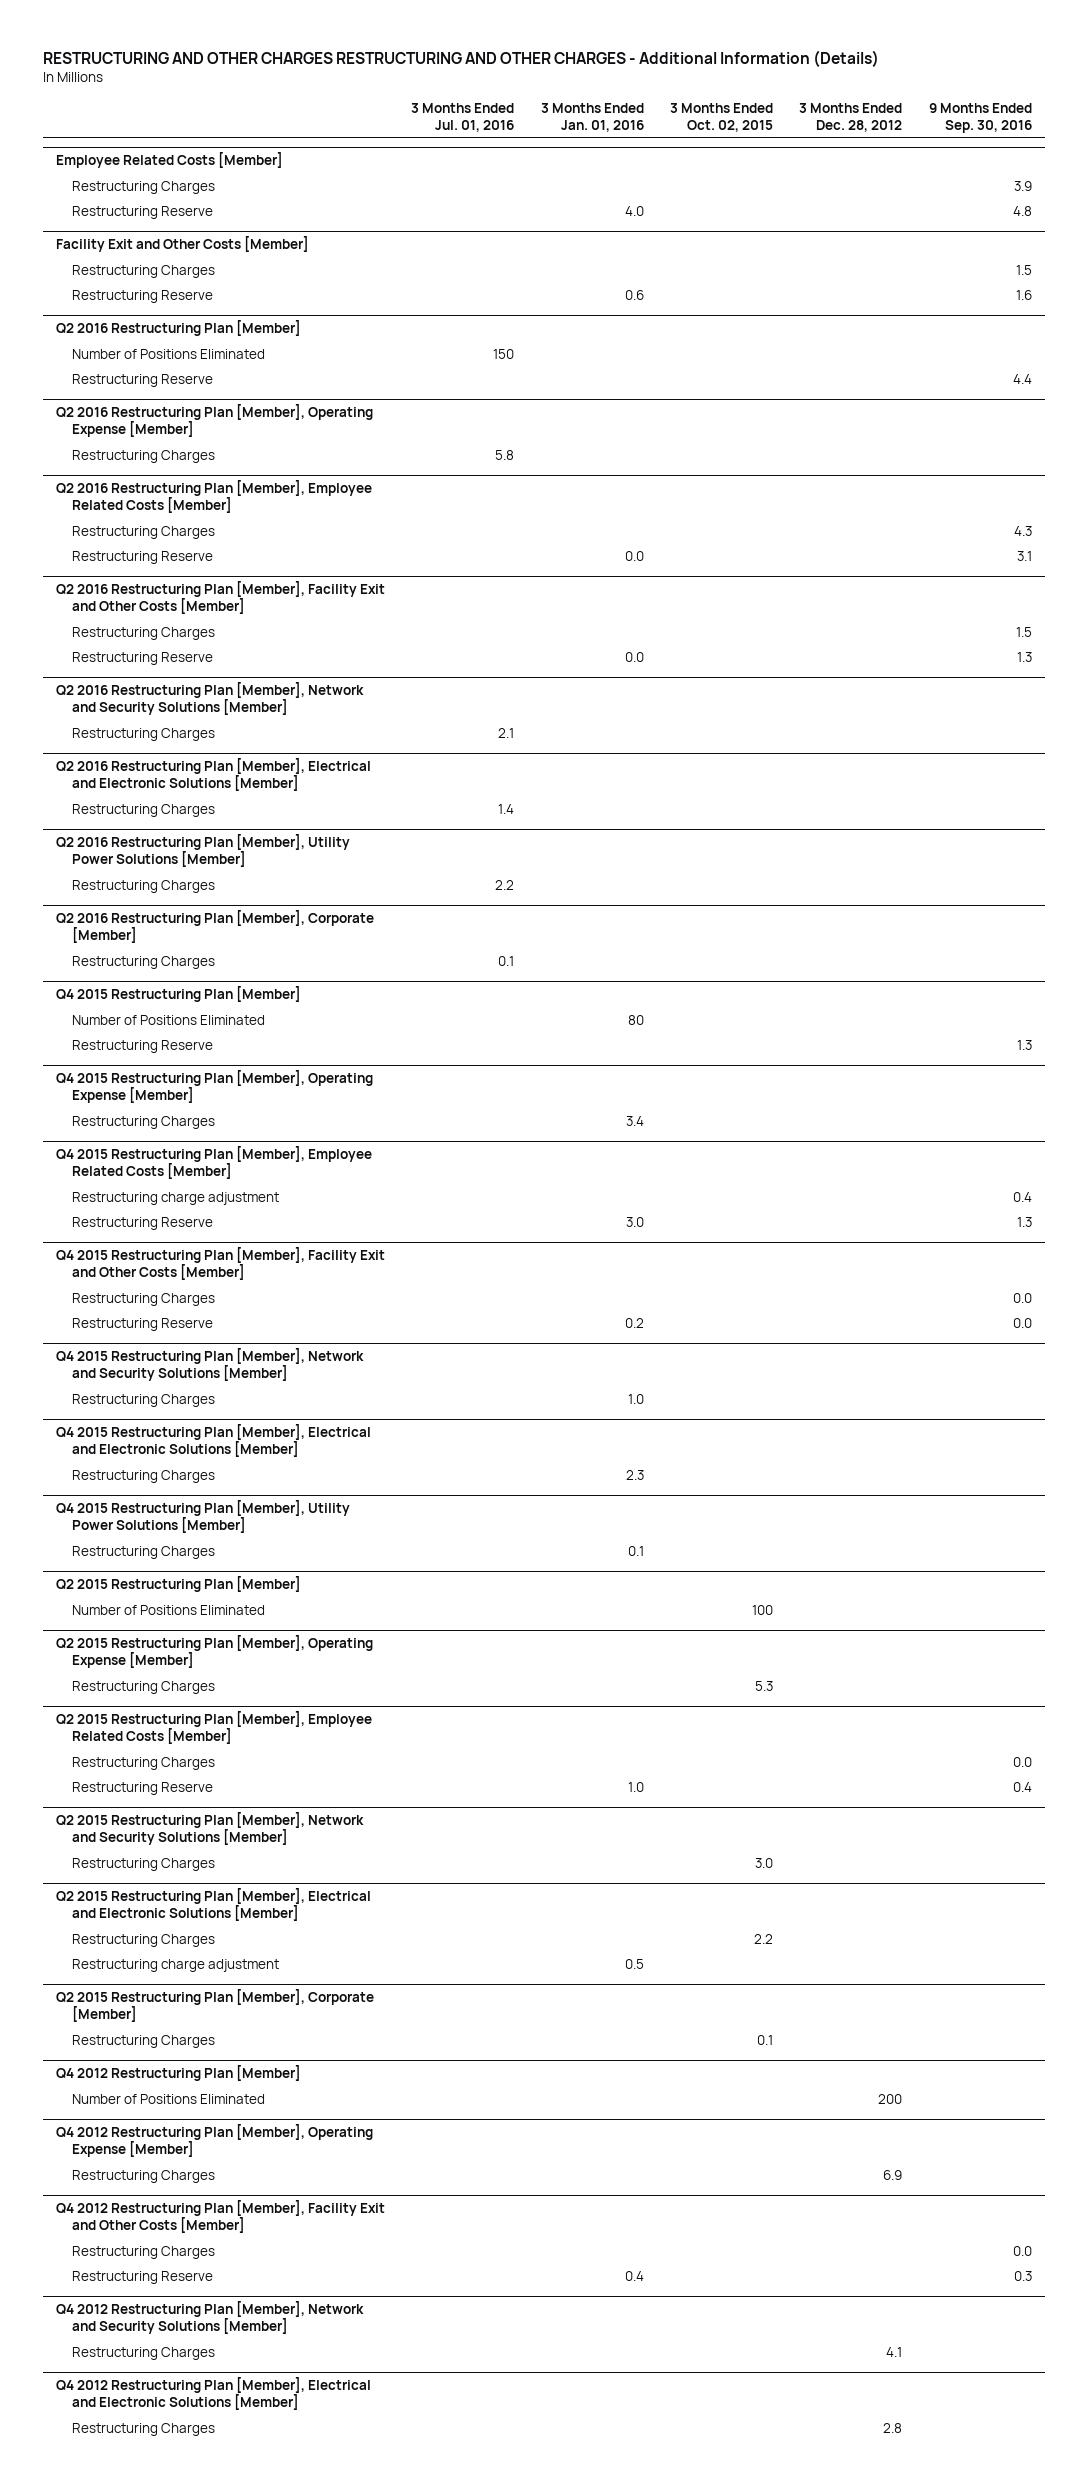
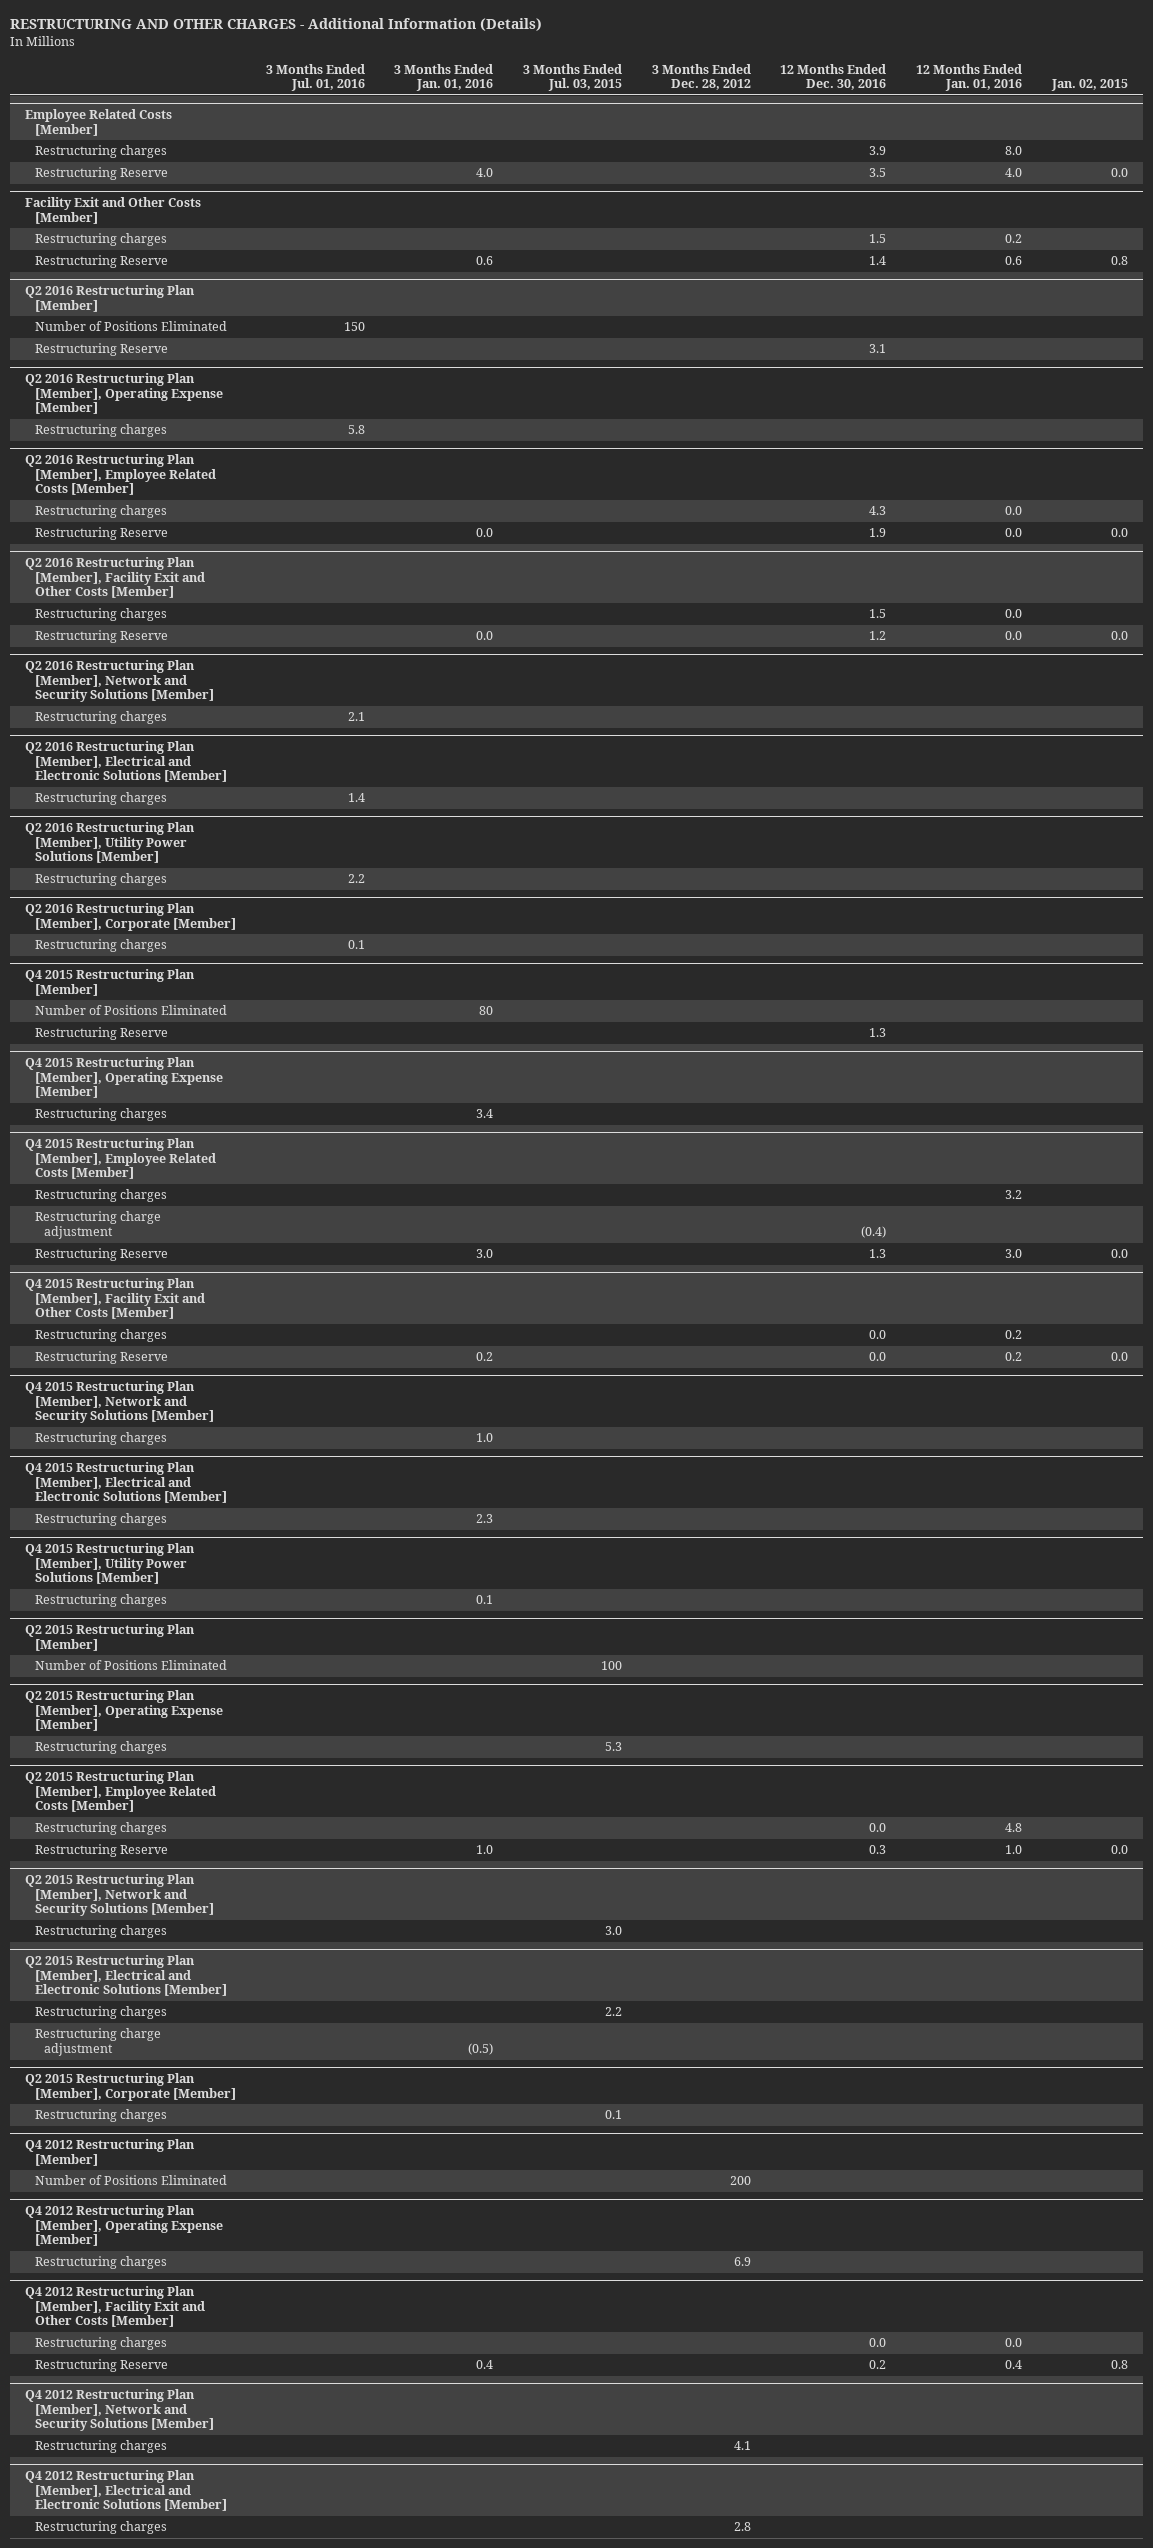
- RESTRUCTURING AND OTHER CHARGES RESTRUCTURING AND OTHER CHARGES - Additional Information (Details)
+ RESTRUCTURING AND OTHER CHARGES - Additional Information (Details)
- | 3 Months Ended Jul. 01, 2016 | 3 Months Ended Jan. 01, 2016 | 3 Months Ended Oct. 02, 2015 | 3 Months Ended Dec. 28, 2012 | 9 Months Ended Sep. 30, 2016
+ | 3 Months Ended Jul. 01, 2016 | 3 Months Ended Jan. 01, 2016 | 3 Months Ended Jul. 03, 2015 | 3 Months Ended Dec. 28, 2012 | 12 Months Ended Dec. 30, 2016 | 12 Months Ended Jan. 01, 2016 | Jan. 02, 2015
@ Employee Related Costs [Member]
- Restructuring Charges | | | | | 3.9
+ Restructuring charges | | | | | 3.9 | 8.0 |
@ Facility Exit and Other Costs [Member]
- Restructuring Charges | | | | | 1.5
+ Restructuring charges | | | | | 1.5 | 0.2 |
@ Q2 2016 Restructuring Plan [Member], Operating Expense [Member]
- Restructuring Charges | 5.8 | | | |
+ Restructuring charges | 5.8 | | | | | |
@ Q2 2016 Restructuring Plan [Member], Employee Related Costs [Member]
- Restructuring Charges | | | | | 4.3
+ Restructuring charges | | | | | 4.3 | 0.0 |
@ Q2 2016 Restructuring Plan [Member], Facility Exit and Other Costs [Member]
- Restructuring Charges | | | | | 1.5
+ Restructuring charges | | | | | 1.5 | 0.0 |
@ Q2 2016 Restructuring Plan [Member], Network and Security Solutions [Member]
- Restructuring Charges | 2.1 | | | |
+ Restructuring charges | 2.1 | | | | | |
@ Q2 2016 Restructuring Plan [Member], Electrical and Electronic Solutions [Member]
- Restructuring Charges | 1.4 | | | |
+ Restructuring charges | 1.4 | | | | | |
@ Q2 2016 Restructuring Plan [Member], Utility Power Solutions [Member]
- Restructuring Charges | 2.2 | | | |
+ Restructuring charges | 2.2 | | | | | |
@ Q2 2016 Restructuring Plan [Member], Corporate [Member]
- Restructuring Charges | 0.1 | | | |
+ Restructuring charges | 0.1 | | | | | |
@ Q4 2015 Restructuring Plan [Member], Operating Expense [Member]
- Restructuring Charges | | 3.4 | | |
+ Restructuring charges | | 3.4 | | | | |
@ Q4 2015 Restructuring Plan [Member], Employee Related Costs [Member]
+ Restructuring charges | | | | | | 3.2 |
@ Q4 2015 Restructuring Plan [Member], Facility Exit and Other Costs [Member]
- Restructuring Charges | | | | | 0.0
+ Restructuring charges | | | | | 0.0 | 0.2 |
@ Q4 2015 Restructuring Plan [Member], Network and Security Solutions [Member]
- Restructuring Charges | | 1.0 | | |
+ Restructuring charges | | 1.0 | | | | |
@ Q4 2015 Restructuring Plan [Member], Electrical and Electronic Solutions [Member]
- Restructuring Charges | | 2.3 | | |
+ Restructuring charges | | 2.3 | | | | |
@ Q4 2015 Restructuring Plan [Member], Utility Power Solutions [Member]
- Restructuring Charges | | 0.1 | | |
+ Restructuring charges | | 0.1 | | | | |
@ Q2 2015 Restructuring Plan [Member], Operating Expense [Member]
- Restructuring Charges | | | 5.3 | |
+ Restructuring charges | | | 5.3 | | | |
@ Q2 2015 Restructuring Plan [Member], Employee Related Costs [Member]
- Restructuring Charges | | | | | 0.0
+ Restructuring charges | | | | | 0.0 | 4.8 |
@ Q2 2015 Restructuring Plan [Member], Network and Security Solutions [Member]
- Restructuring Charges | | | 3.0 | |
+ Restructuring charges | | | 3.0 | | | |
@ Q2 2015 Restructuring Plan [Member], Electrical and Electronic Solutions [Member]
- Restructuring Charges | | | 2.2 | |
- Restructuring charge adjustment | | 0.5 | | |
+ Restructuring charges | | | 2.2 | | | |
+ Restructuring charge adjustment | | (0.5) | | | | |
@ Q2 2015 Restructuring Plan [Member], Corporate [Member]
- Restructuring Charges | | | 0.1 | |
+ Restructuring charges | | | 0.1 | | | |
@ Q4 2012 Restructuring Plan [Member], Operating Expense [Member]
- Restructuring Charges | | | | 6.9 |
+ Restructuring charges | | | | 6.9 | | |
@ Q4 2012 Restructuring Plan [Member], Facility Exit and Other Costs [Member]
- Restructuring Charges | | | | | 0.0
+ Restructuring charges | | | | | 0.0 | 0.0 |
@ Q4 2012 Restructuring Plan [Member], Network and Security Solutions [Member]
- Restructuring Charges | | | | 4.1 |
+ Restructuring charges | | | | 4.1 | | |
@ Q4 2012 Restructuring Plan [Member], Electrical and Electronic Solutions [Member]
- Restructuring Charges | | | | 2.8 |
+ Restructuring charges | | | | 2.8 | | |

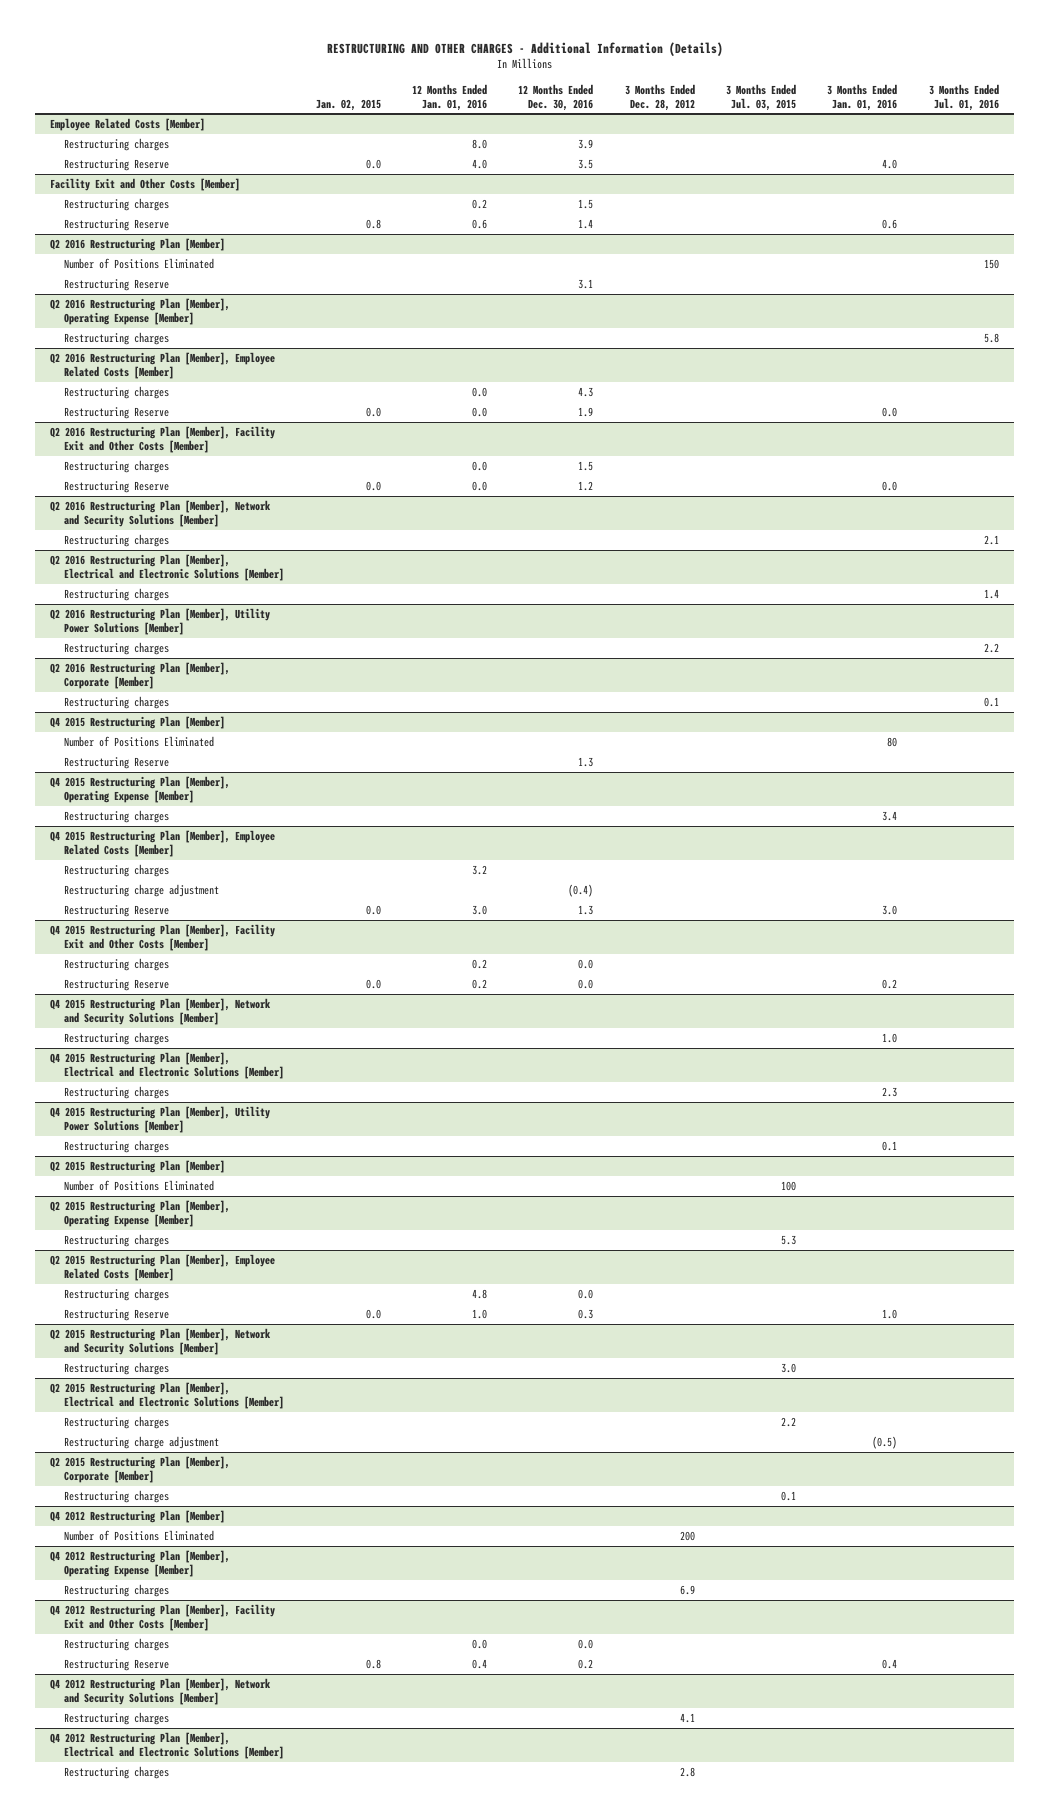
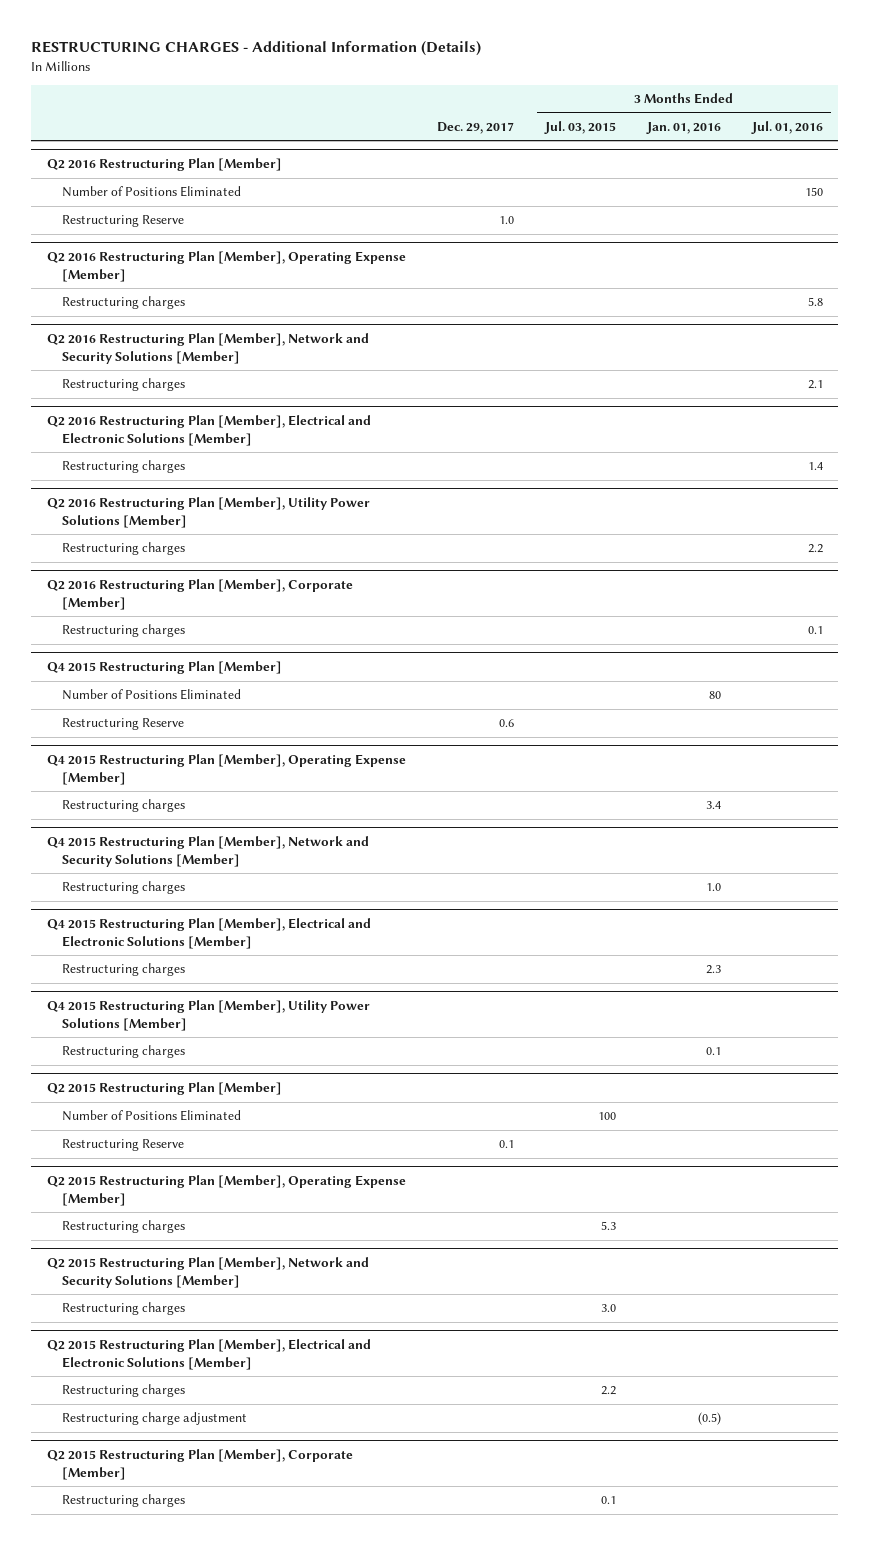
- RESTRUCTURING AND OTHER CHARGES - Additional Information (Details)
+ RESTRUCTURING CHARGES - Additional Information (Details)
- | Jan. 02, 2015 | 12 Months Ended Jan. 01, 2016 | 12 Months Ended Dec. 30, 2016 | 3 Months Ended Dec. 28, 2012 | 3 Months Ended Jul. 03, 2015 | 3 Months Ended Jan. 01, 2016 | 3 Months Ended Jul. 01, 2016
+ | Dec. 29, 2017 | 3 Months Ended Jul. 03, 2015 | 3 Months Ended Jan. 01, 2016 | 3 Months Ended Jul. 01, 2016
- Employee Related Costs [Member]
- Restructuring charges | | 8.0 | 3.9 | | | |
- Restructuring Reserve | 0.0 | 4.0 | 3.5 | | | 4.0 |
- Facility Exit and Other Costs [Member]
- Restructuring charges | | 0.2 | 1.5 | | | |
- Restructuring Reserve | 0.8 | 0.6 | 1.4 | | | 0.6 |
- Q2 2016 Restructuring Plan [Member], Employee Related Costs [Member]
- Restructuring charges | | 0.0 | 4.3 | | | |
- Restructuring Reserve | 0.0 | 0.0 | 1.9 | | | 0.0 |
- Q2 2016 Restructuring Plan [Member], Facility Exit and Other Costs [Member]
- Restructuring charges | | 0.0 | 1.5 | | | |
- Restructuring Reserve | 0.0 | 0.0 | 1.2 | | | 0.0 |
- Q4 2015 Restructuring Plan [Member], Employee Related Costs [Member]
- Restructuring charges | | 3.2 | | | | |
- Restructuring charge adjustment | | | (0.4) | | | |
- Restructuring Reserve | 0.0 | 3.0 | 1.3 | | | 3.0 |
- Q4 2015 Restructuring Plan [Member], Facility Exit and Other Costs [Member]
- Restructuring charges | | 0.2 | 0.0 | | | |
- Restructuring Reserve | 0.0 | 0.2 | 0.0 | | | 0.2 |
@ Q2 2015 Restructuring Plan [Member]
+ Restructuring Reserve | 0.1 | | |
- Q2 2015 Restructuring Plan [Member], Employee Related Costs [Member]
- Restructuring charges | | 4.8 | 0.0 | | | |
- Restructuring Reserve | 0.0 | 1.0 | 0.3 | | | 1.0 |
- Q4 2012 Restructuring Plan [Member]
- Number of Positions Eliminated | | | | 200 | | |
- Q4 2012 Restructuring Plan [Member], Operating Expense [Member]
- Restructuring charges | | | | 6.9 | | |
- Q4 2012 Restructuring Plan [Member], Facility Exit and Other Costs [Member]
- Restructuring charges | | 0.0 | 0.0 | | | |
- Restructuring Reserve | 0.8 | 0.4 | 0.2 | | | 0.4 |
- Q4 2012 Restructuring Plan [Member], Network and Security Solutions [Member]
- Restructuring charges | | | | 4.1 | | |
- Q4 2012 Restructuring Plan [Member], Electrical and Electronic Solutions [Member]
- Restructuring charges | | | | 2.8 | | |

